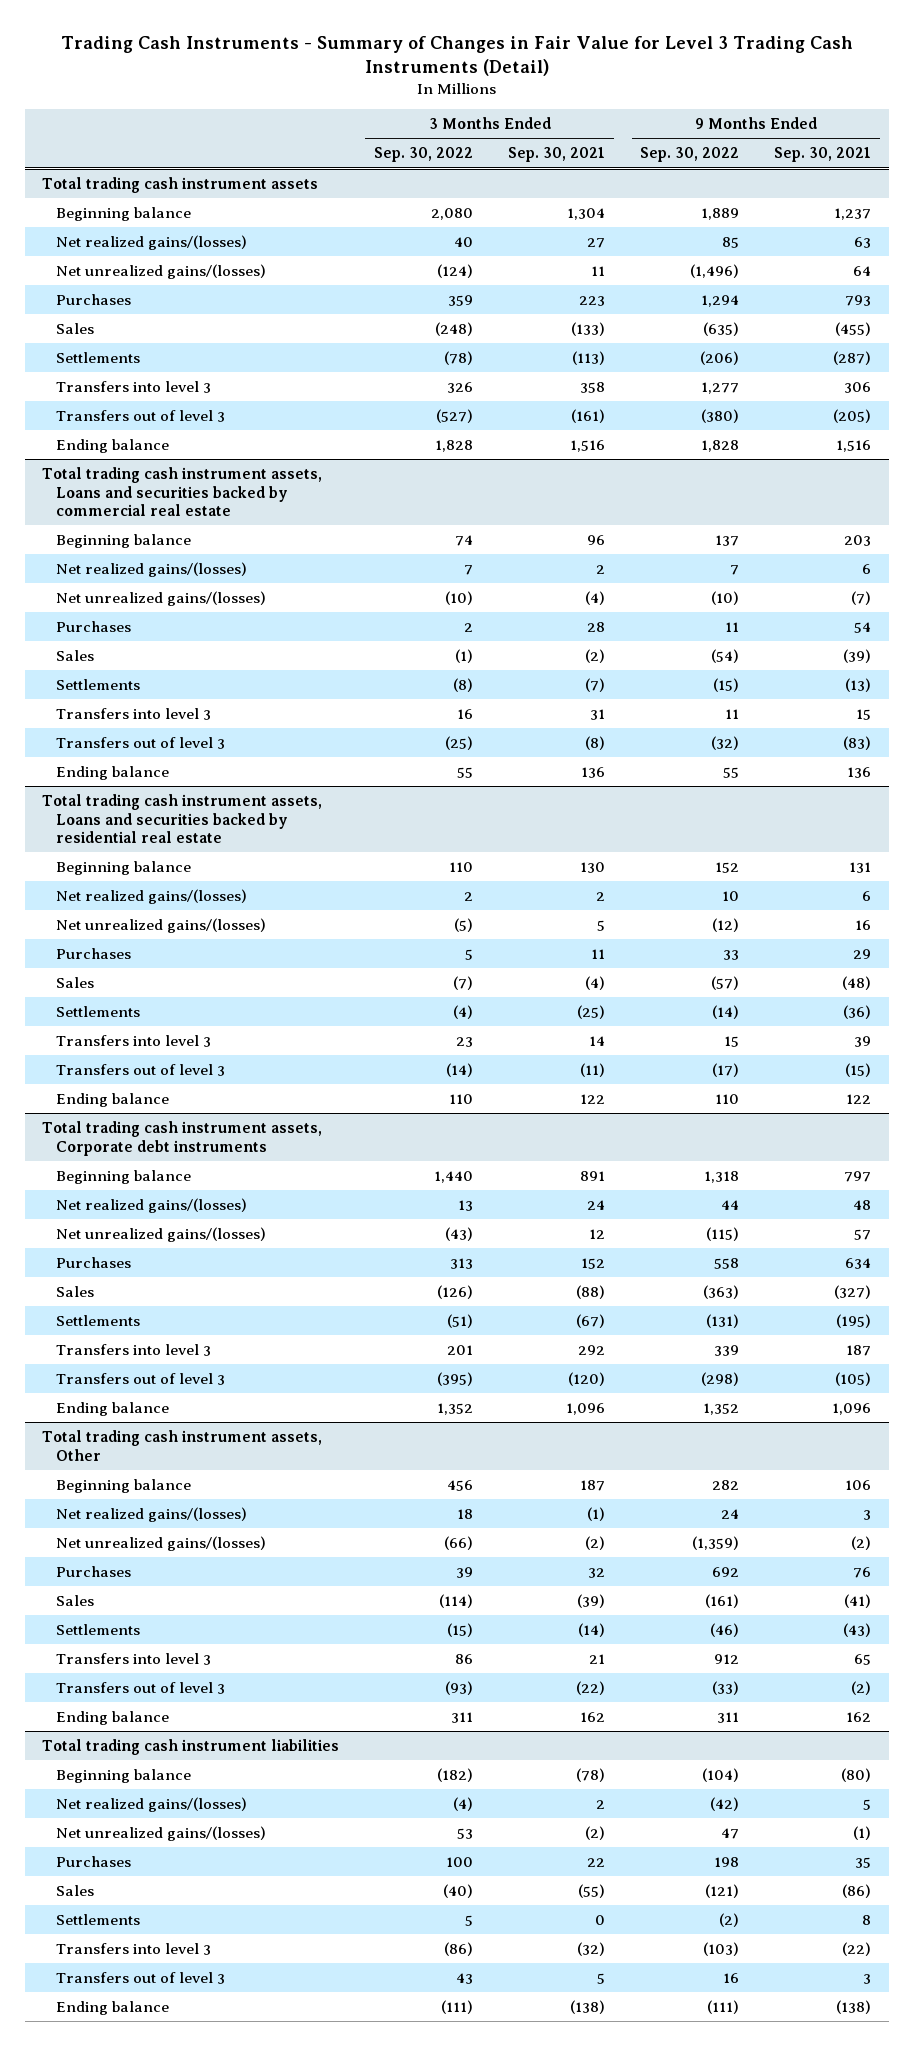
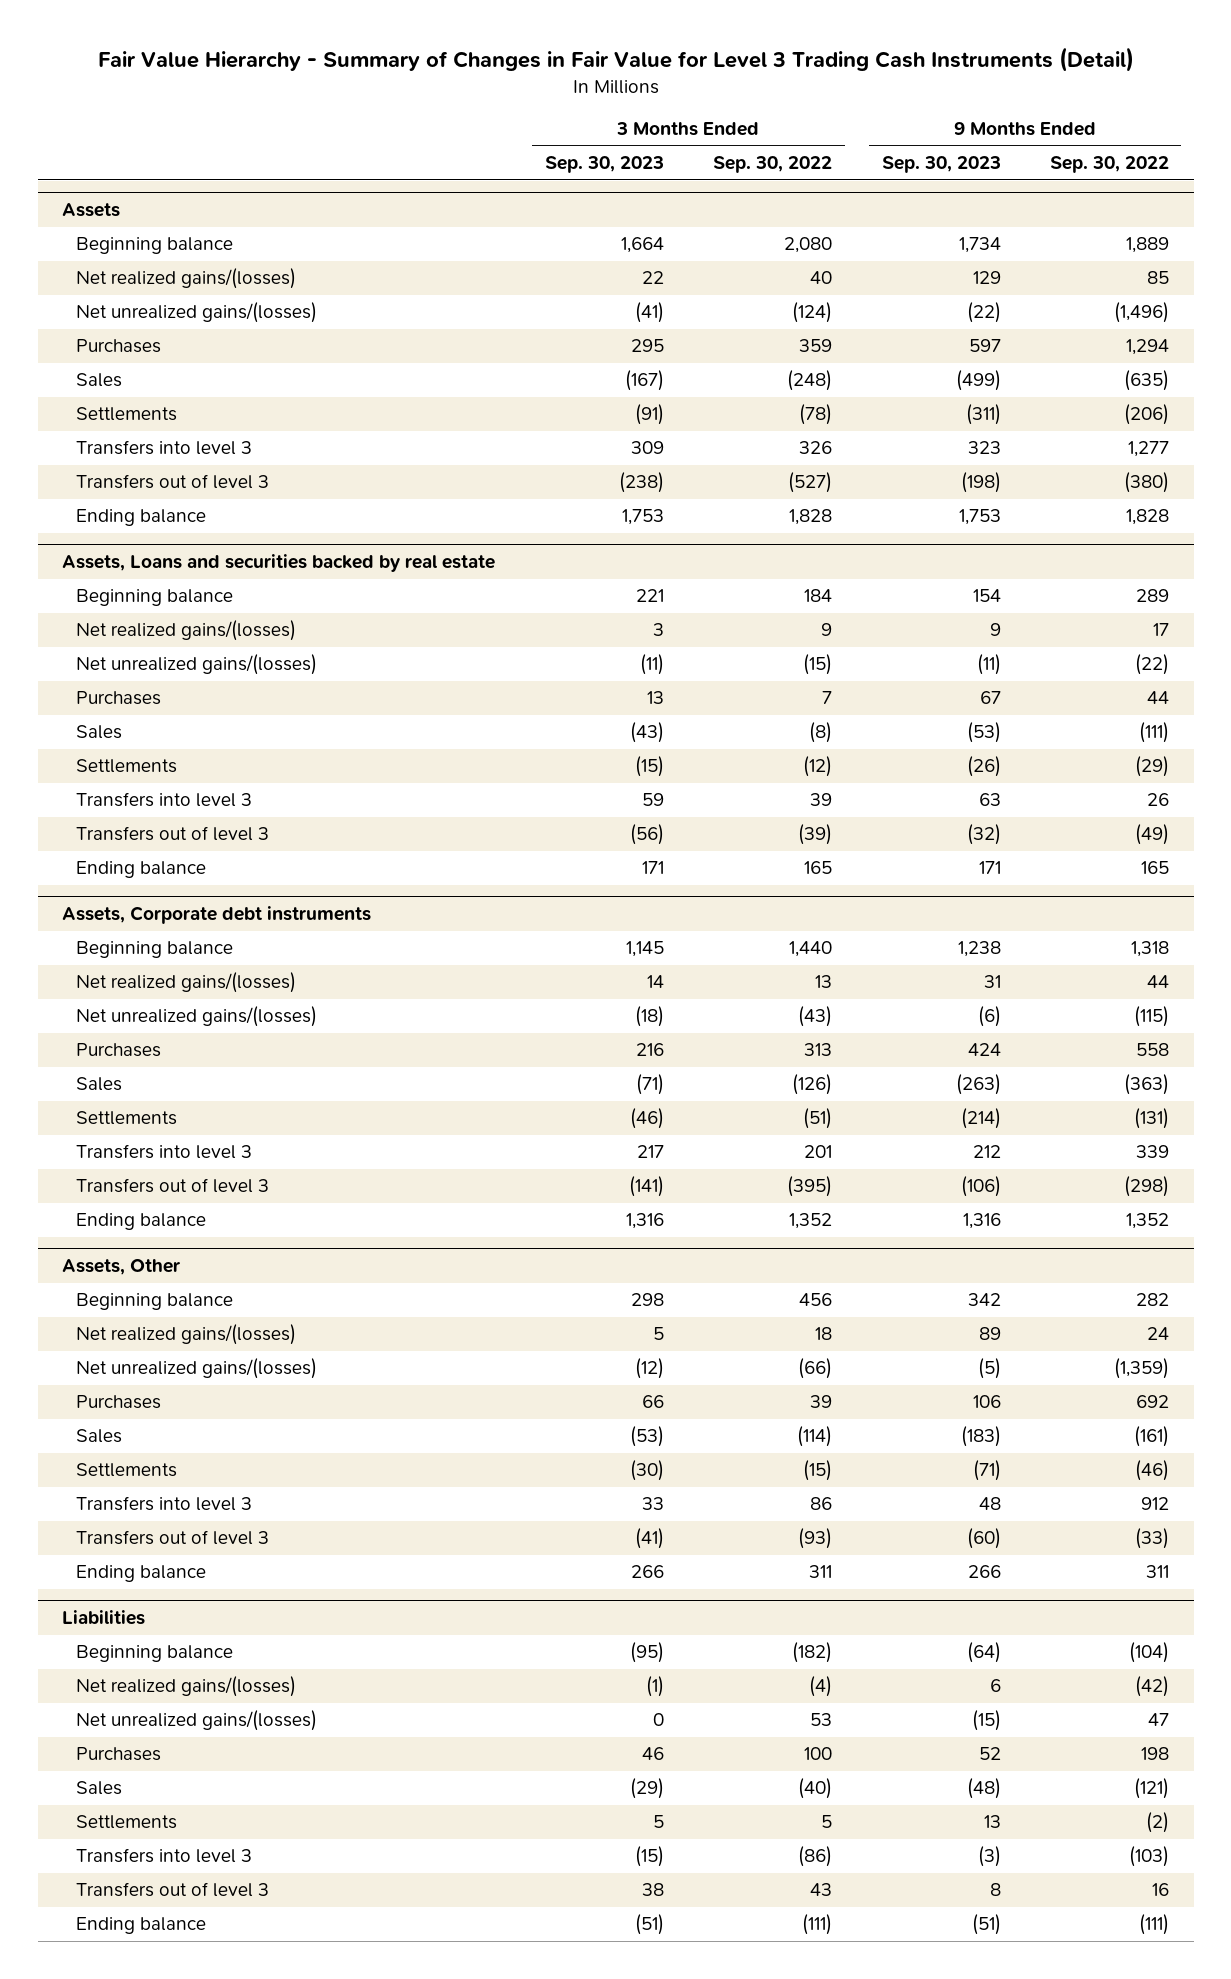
- Trading Cash Instruments - Summary of Changes in Fair Value for Level 3 Trading Cash Instruments (Detail)
+ Fair Value Hierarchy - Summary of Changes in Fair Value for Level 3 Trading Cash Instruments (Detail)
- | 3 Months Ended Sep. 30, 2022 | 3 Months Ended Sep. 30, 2021 | 9 Months Ended Sep. 30, 2022 | 9 Months Ended Sep. 30, 2021
+ | 3 Months Ended Sep. 30, 2023 | 3 Months Ended Sep. 30, 2022 | 9 Months Ended Sep. 30, 2023 | 9 Months Ended Sep. 30, 2022
- Total trading cash instrument assets
+ Assets
- Total trading cash instrument assets, Loans and securities backed by commercial real estate
- Beginning balance | 74 | 96 | 137 | 203
- Net realized gains/(losses) | 7 | 2 | 7 | 6
- Net unrealized gains/(losses) | (10) | (4) | (10) | (7)
- Purchases | 2 | 28 | 11 | 54
- Sales | (1) | (2) | (54) | (39)
- Settlements | (8) | (7) | (15) | (13)
- Transfers into level 3 | 16 | 31 | 11 | 15
- Transfers out of level 3 | (25) | (8) | (32) | (83)
- Ending balance | 55 | 136 | 55 | 136
- Total trading cash instrument assets, Loans and securities backed by residential real estate
- Beginning balance | 110 | 130 | 152 | 131
- Net realized gains/(losses) | 2 | 2 | 10 | 6
- Net unrealized gains/(losses) | (5) | 5 | (12) | 16
- Purchases | 5 | 11 | 33 | 29
- Sales | (7) | (4) | (57) | (48)
- Settlements | (4) | (25) | (14) | (36)
- Transfers into level 3 | 23 | 14 | 15 | 39
- Transfers out of level 3 | (14) | (11) | (17) | (15)
- Ending balance | 110 | 122 | 110 | 122
- Total trading cash instrument assets, Corporate debt instruments
+ Assets, Loans and securities backed by real estate
+ Beginning balance | 221 | 184 | 154 | 289
+ Net realized gains/(losses) | 3 | 9 | 9 | 17
+ Net unrealized gains/(losses) | (11) | (15) | (11) | (22)
+ Purchases | 13 | 7 | 67 | 44
+ Sales | (43) | (8) | (53) | (111)
+ Settlements | (15) | (12) | (26) | (29)
+ Transfers into level 3 | 59 | 39 | 63 | 26
+ Transfers out of level 3 | (56) | (39) | (32) | (49)
+ Ending balance | 171 | 165 | 171 | 165
+ Assets, Corporate debt instruments
- Total trading cash instrument assets, Other
+ Assets, Other
- Total trading cash instrument liabilities
+ Liabilities

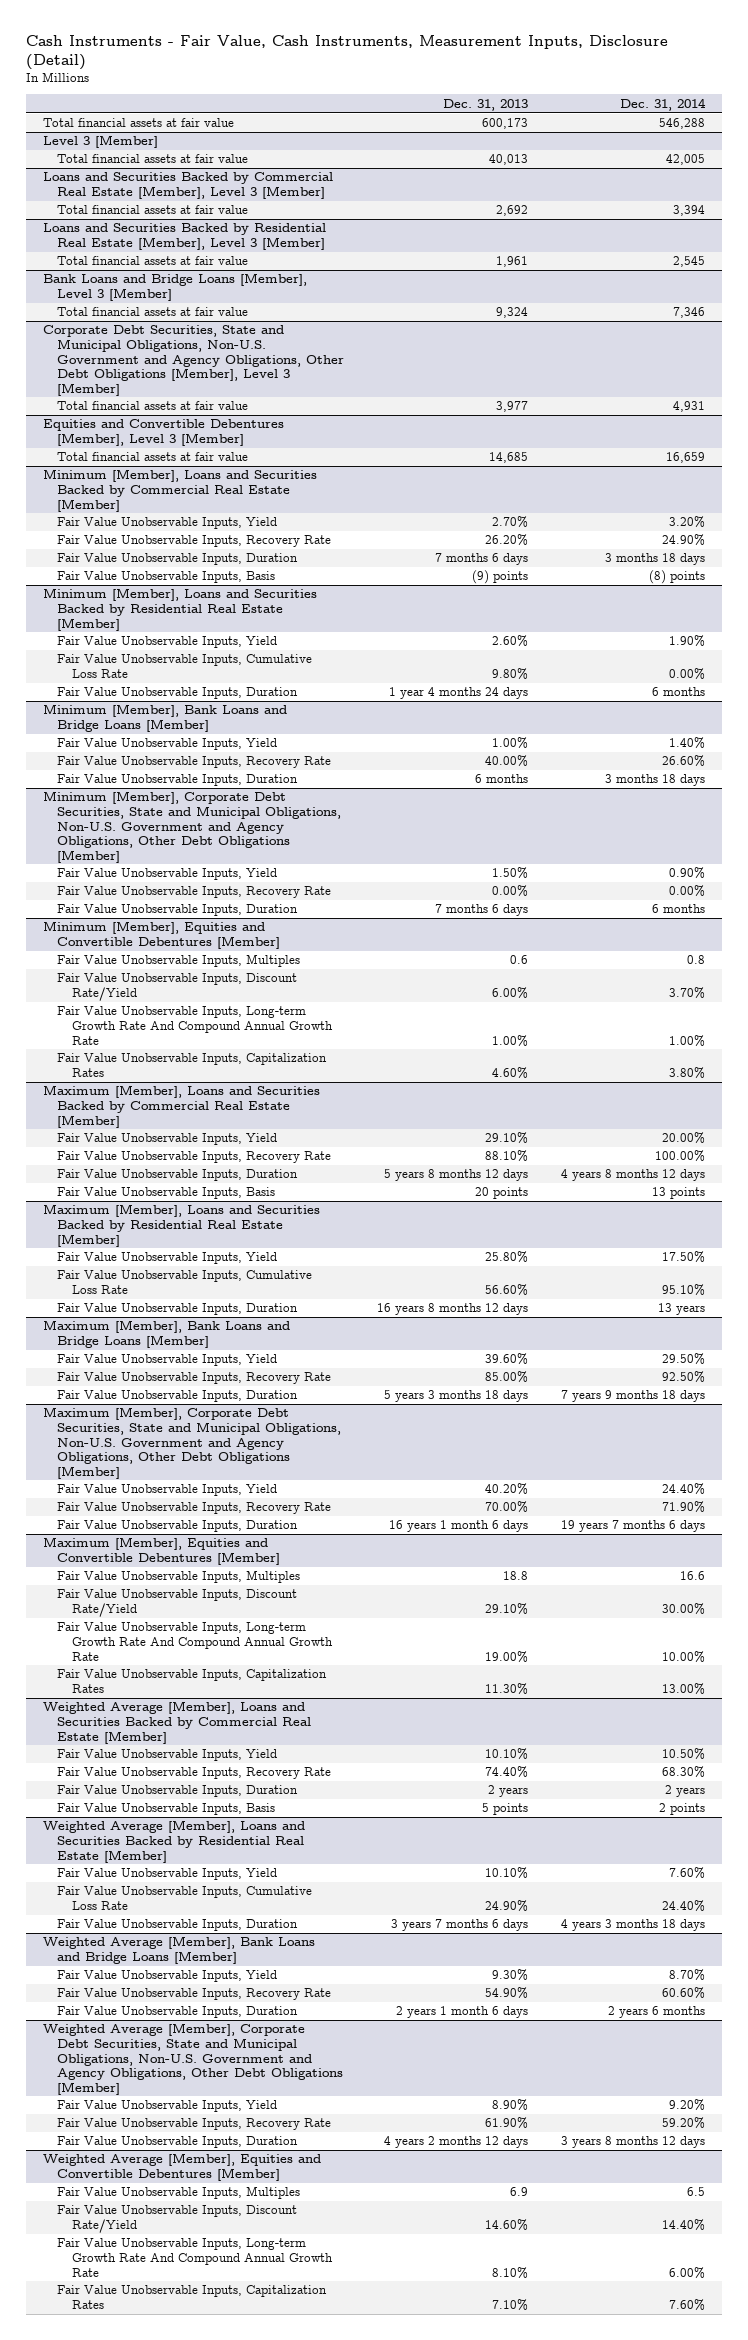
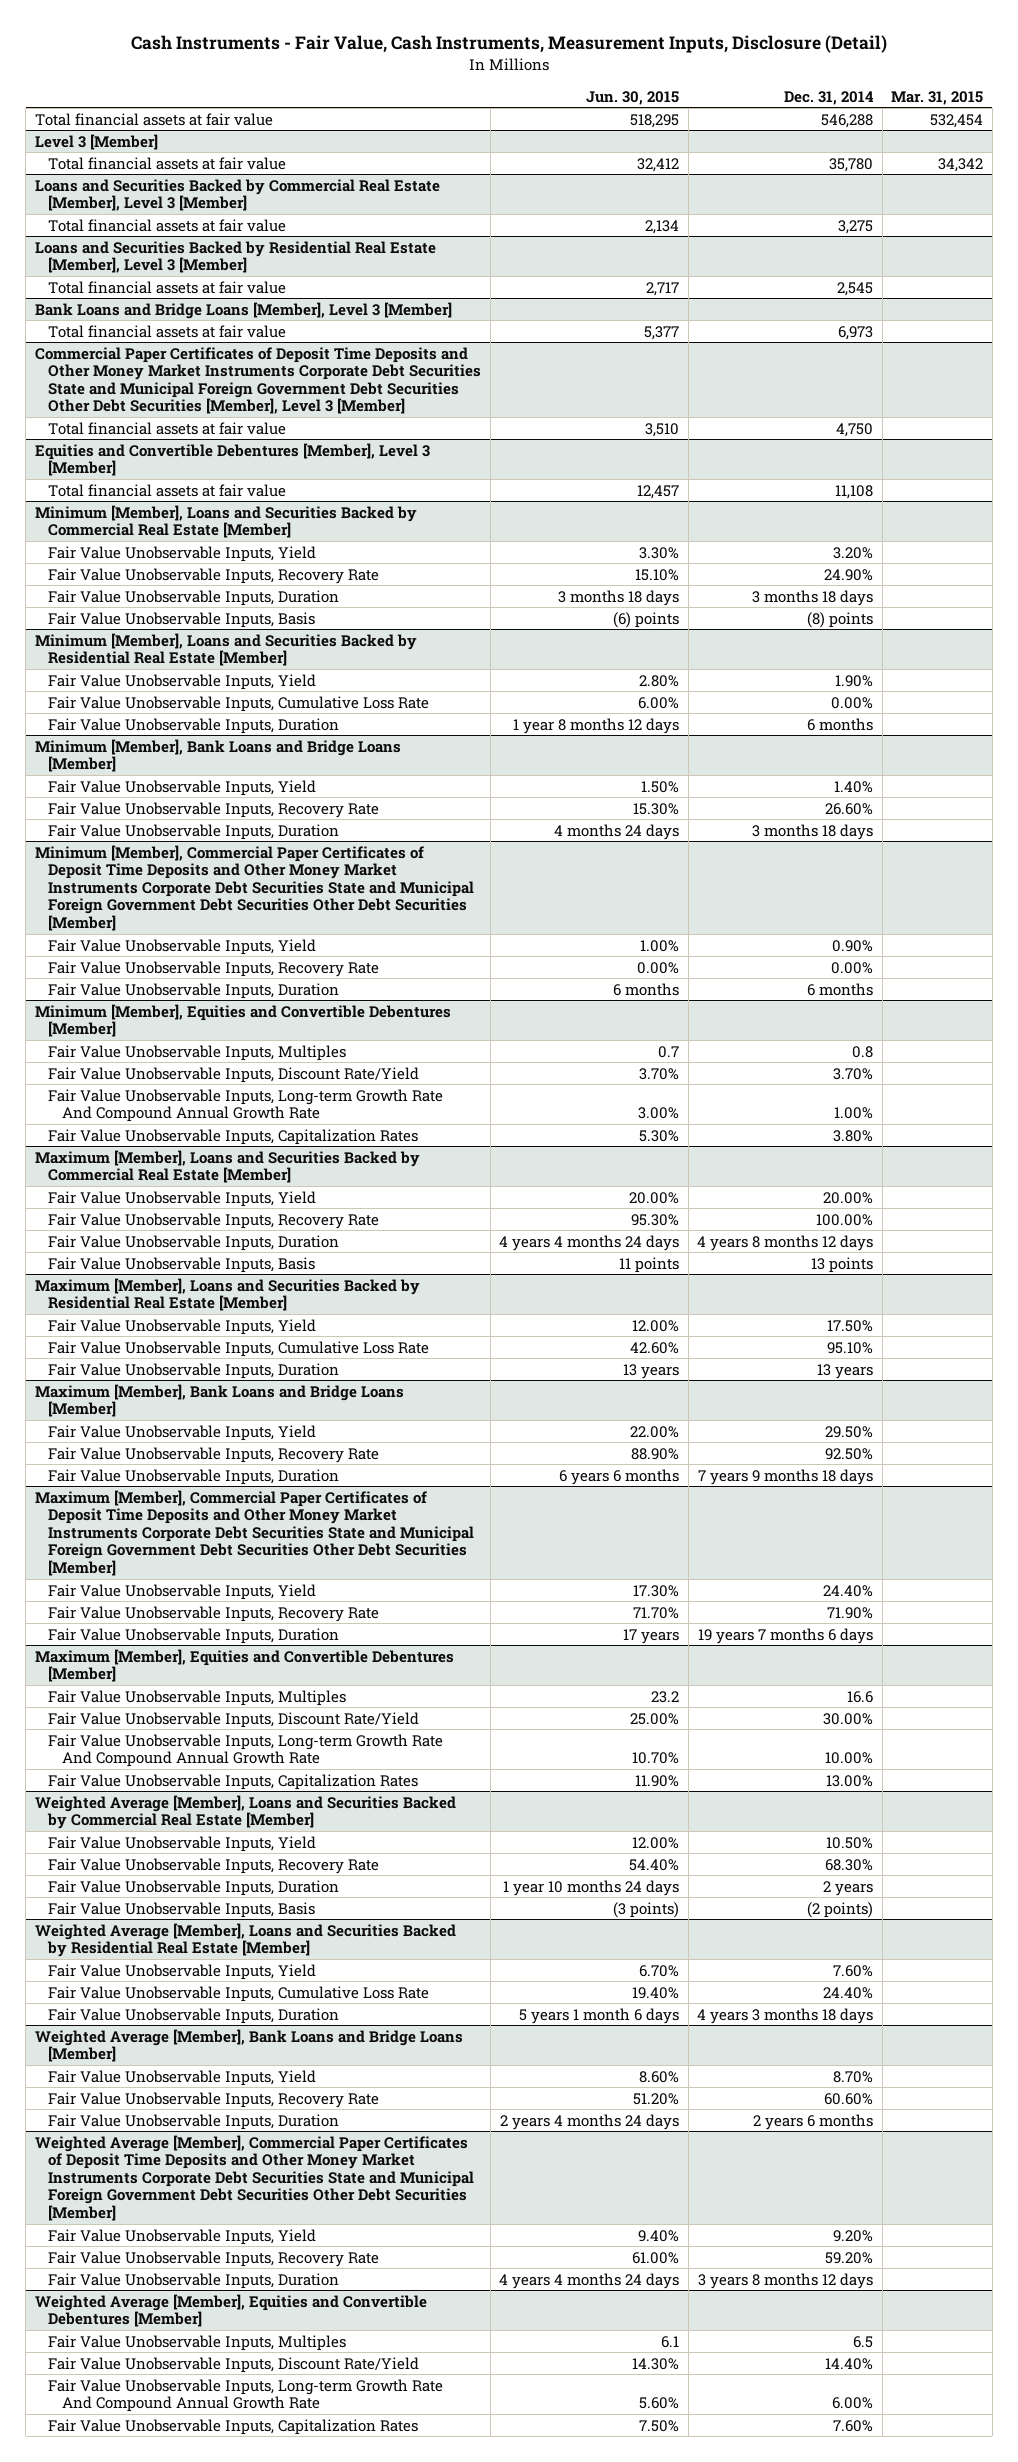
- | Dec. 31, 2013 | Dec. 31, 2014
+ | Jun. 30, 2015 | Dec. 31, 2014 | Mar. 31, 2015
@ Level 3 [Member]
- Total financial assets at fair value | 40,013 | 42,005
+ Total financial assets at fair value | 32,412 | 35,780 | 34,342
@ Loans and Securities Backed by Commercial Real Estate [Member], Level 3 [Member]
- Total financial assets at fair value | 2,692 | 3,394
+ Total financial assets at fair value | 2,134 | 3,275 |
@ Bank Loans and Bridge Loans [Member], Level 3 [Member]
- Total financial assets at fair value | 9,324 | 7,346
- Corporate Debt Securities, State and Municipal Obligations, Non-U.S. Government and Agency Obligations, Other Debt Obligations [Member], Level 3 [Member]
- Total financial assets at fair value | 3,977 | 4,931
@ Bank Loans and Bridge Loans [Member], Level 3 [Member]
+ Total financial assets at fair value | 5,377 | 6,973 |
+ Commercial Paper Certificates of Deposit Time Deposits and Other Money Market Instruments Corporate Debt Securities State and Municipal Foreign Government Debt Securities Other Debt Securities [Member], Level 3 [Member]
+ Total financial assets at fair value | 3,510 | 4,750 |
@ Equities and Convertible Debentures [Member], Level 3 [Member]
- Total financial assets at fair value | 14,685 | 16,659
+ Total financial assets at fair value | 12,457 | 11,108 |
- Minimum [Member], Corporate Debt Securities, State and Municipal Obligations, Non-U.S. Government and Agency Obligations, Other Debt Obligations [Member]
+ Minimum [Member], Commercial Paper Certificates of Deposit Time Deposits and Other Money Market Instruments Corporate Debt Securities State and Municipal Foreign Government Debt Securities Other Debt Securities [Member]
- Maximum [Member], Corporate Debt Securities, State and Municipal Obligations, Non-U.S. Government and Agency Obligations, Other Debt Obligations [Member]
+ Maximum [Member], Commercial Paper Certificates of Deposit Time Deposits and Other Money Market Instruments Corporate Debt Securities State and Municipal Foreign Government Debt Securities Other Debt Securities [Member]
@ Weighted Average [Member], Loans and Securities Backed by Commercial Real Estate [Member]
- Fair Value Unobservable Inputs, Basis | 5 points | 2 points
+ Fair Value Unobservable Inputs, Basis | (3 points) | (2 points) |
- Weighted Average [Member], Corporate Debt Securities, State and Municipal Obligations, Non-U.S. Government and Agency Obligations, Other Debt Obligations [Member]
+ Weighted Average [Member], Commercial Paper Certificates of Deposit Time Deposits and Other Money Market Instruments Corporate Debt Securities State and Municipal Foreign Government Debt Securities Other Debt Securities [Member]

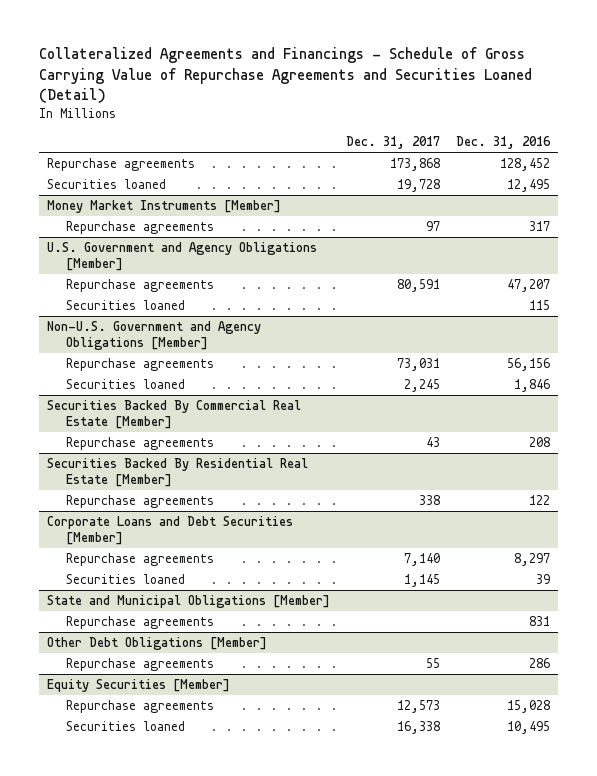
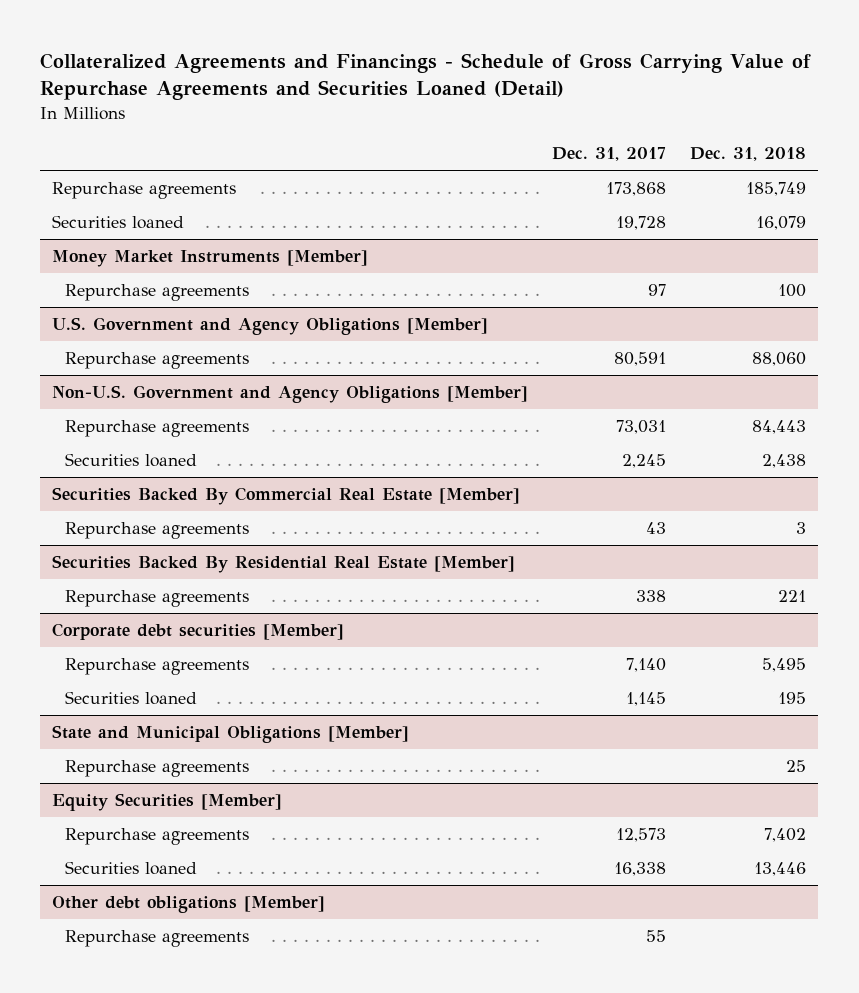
- | Dec. 31, 2017 | Dec. 31, 2016
+ | Dec. 31, 2017 | Dec. 31, 2018
@ U.S. Government and Agency Obligations [Member]
- Securities loaned | | 115
- Corporate Loans and Debt Securities [Member]
+ Corporate debt securities [Member]
- Other Debt Obligations [Member]
- Repurchase agreements | 55 | 286
+ Other debt obligations [Member]
+ Repurchase agreements | 55 |

